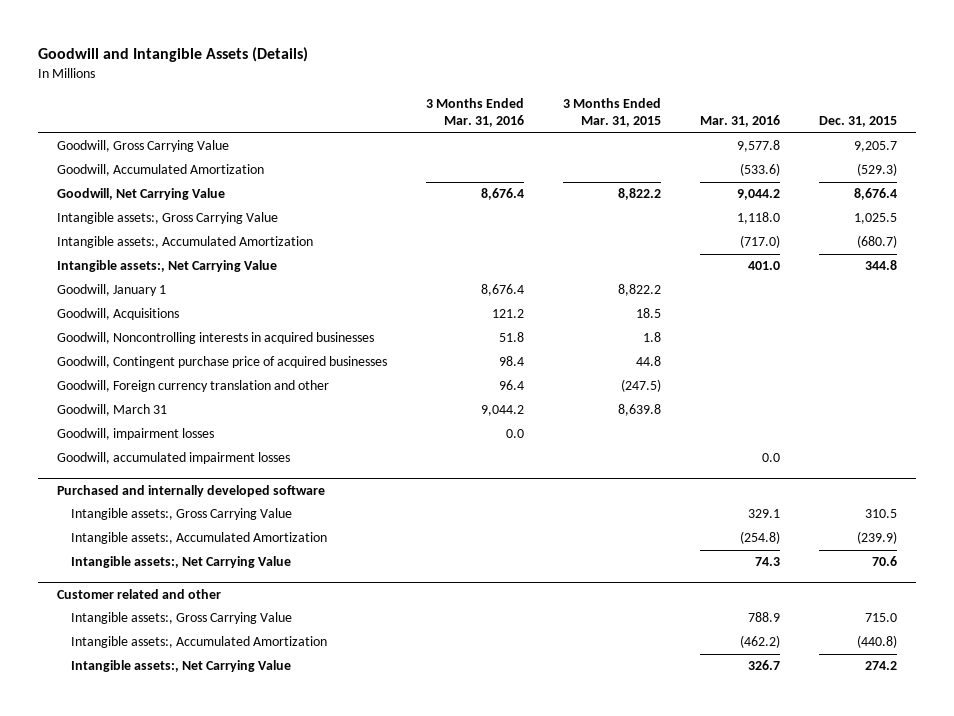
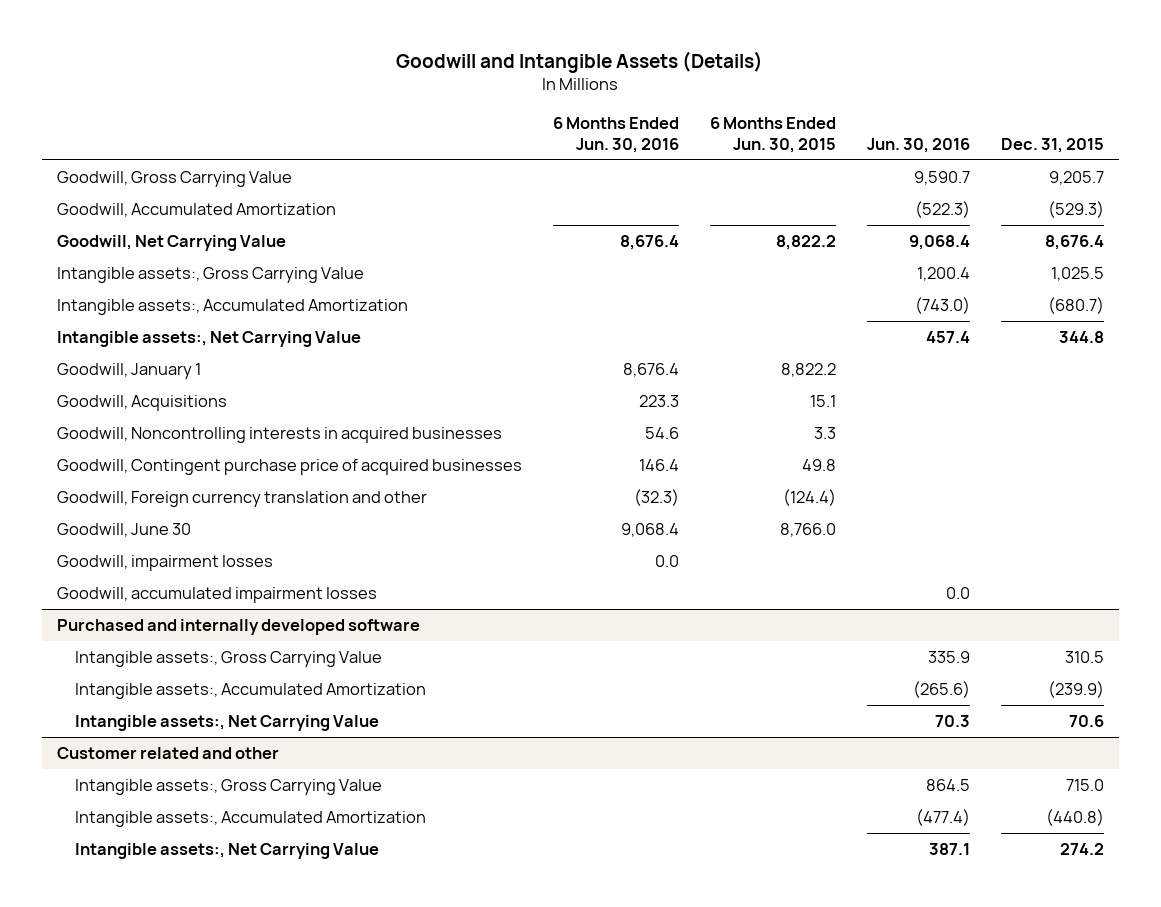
- | 3 Months Ended Mar. 31, 2016 | 3 Months Ended Mar. 31, 2015 | Mar. 31, 2016 | Dec. 31, 2015
+ | 6 Months Ended Jun. 30, 2016 | 6 Months Ended Jun. 30, 2015 | Jun. 30, 2016 | Dec. 31, 2015
- Goodwill, March 31 | 9,044.2 | 8,639.8 | |
+ Goodwill, June 30 | 9,068.4 | 8,766.0 | |

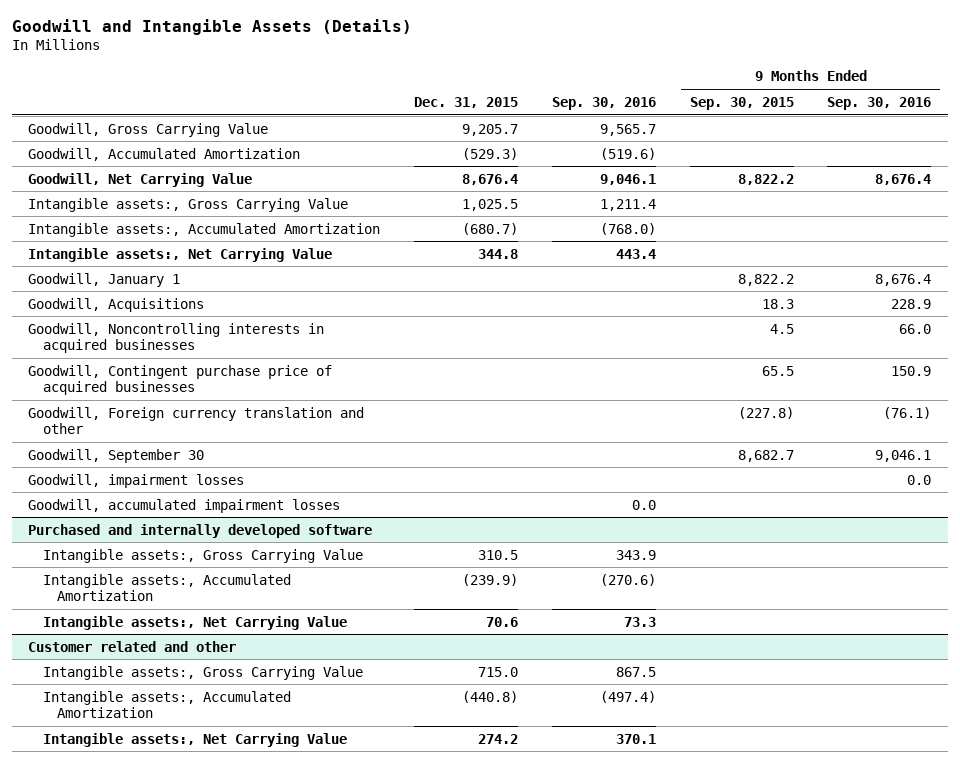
- | 6 Months Ended Jun. 30, 2016 | 6 Months Ended Jun. 30, 2015 | Jun. 30, 2016 | Dec. 31, 2015
+ | Dec. 31, 2015 | Sep. 30, 2016 | 9 Months Ended Sep. 30, 2015 | 9 Months Ended Sep. 30, 2016
- Goodwill, June 30 | 9,068.4 | 8,766.0 | |
+ Goodwill, September 30 | | | 8,682.7 | 9,046.1

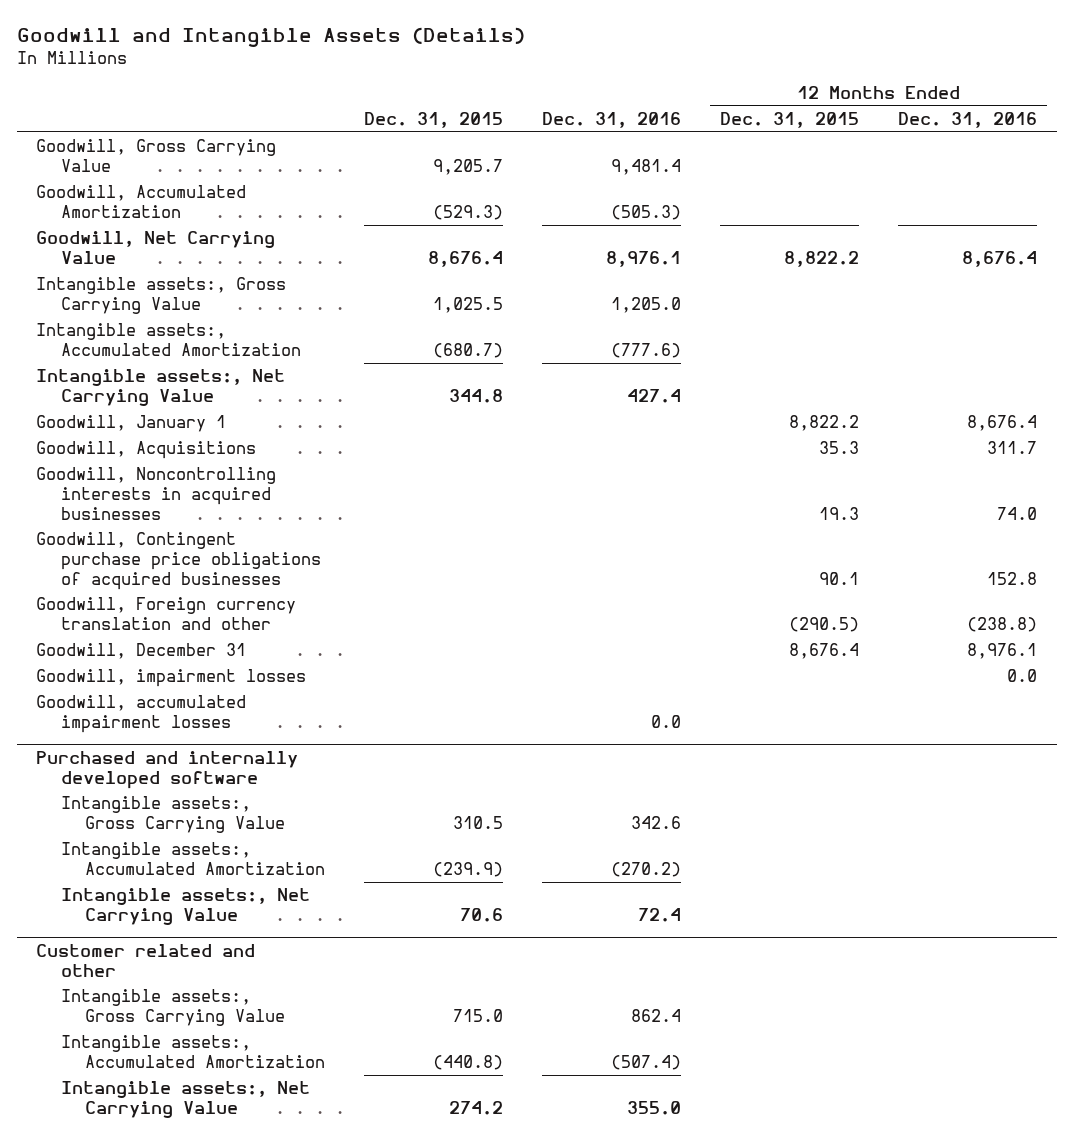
- | Dec. 31, 2015 | Sep. 30, 2016 | 9 Months Ended Sep. 30, 2015 | 9 Months Ended Sep. 30, 2016
+ | Dec. 31, 2015 | Dec. 31, 2016 | 12 Months Ended Dec. 31, 2015 | 12 Months Ended Dec. 31, 2016
- Goodwill, Contingent purchase price of acquired businesses | | | 65.5 | 150.9
+ Goodwill, Contingent purchase price obligations of acquired businesses | | | 90.1 | 152.8
- Goodwill, September 30 | | | 8,682.7 | 9,046.1
+ Goodwill, December 31 | | | 8,676.4 | 8,976.1

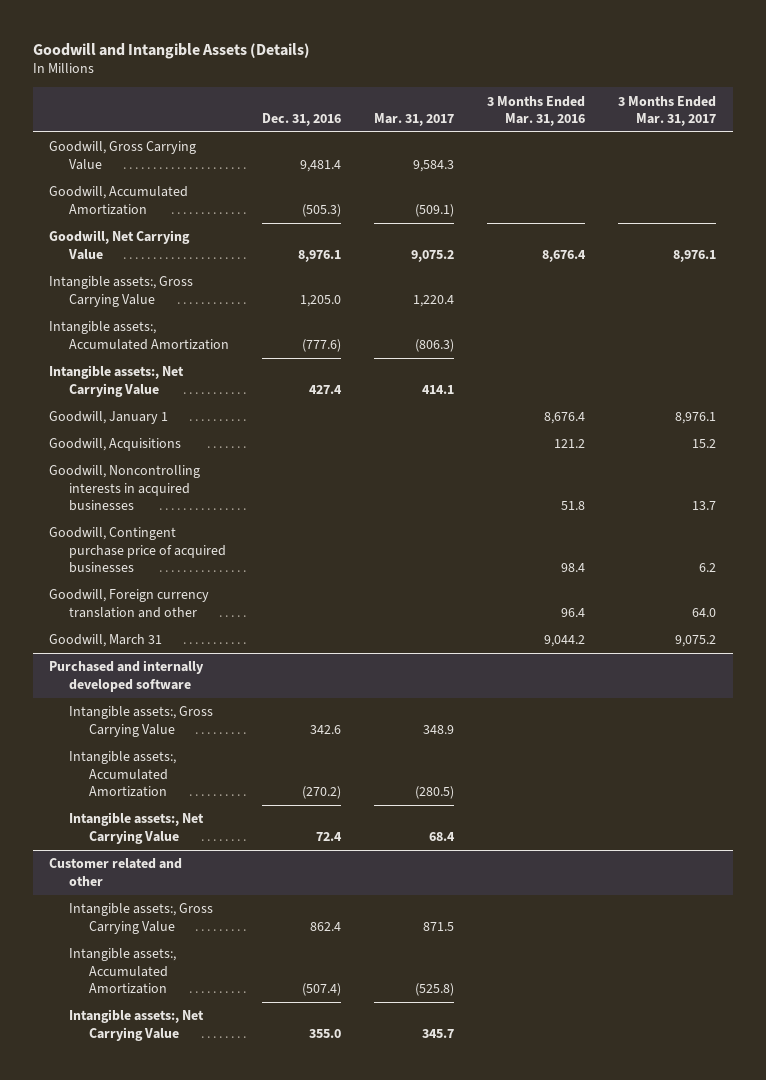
- | Dec. 31, 2015 | Dec. 31, 2016 | 12 Months Ended Dec. 31, 2015 | 12 Months Ended Dec. 31, 2016
+ | Dec. 31, 2016 | Mar. 31, 2017 | 3 Months Ended Mar. 31, 2016 | 3 Months Ended Mar. 31, 2017
- Goodwill, Contingent purchase price obligations of acquired businesses | | | 90.1 | 152.8
+ Goodwill, Contingent purchase price of acquired businesses | | | 98.4 | 6.2
- Goodwill, December 31 | | | 8,676.4 | 8,976.1
- Goodwill, impairment losses | | | | 0.0
- Goodwill, accumulated impairment losses | | 0.0 | |
+ Goodwill, March 31 | | | 9,044.2 | 9,075.2

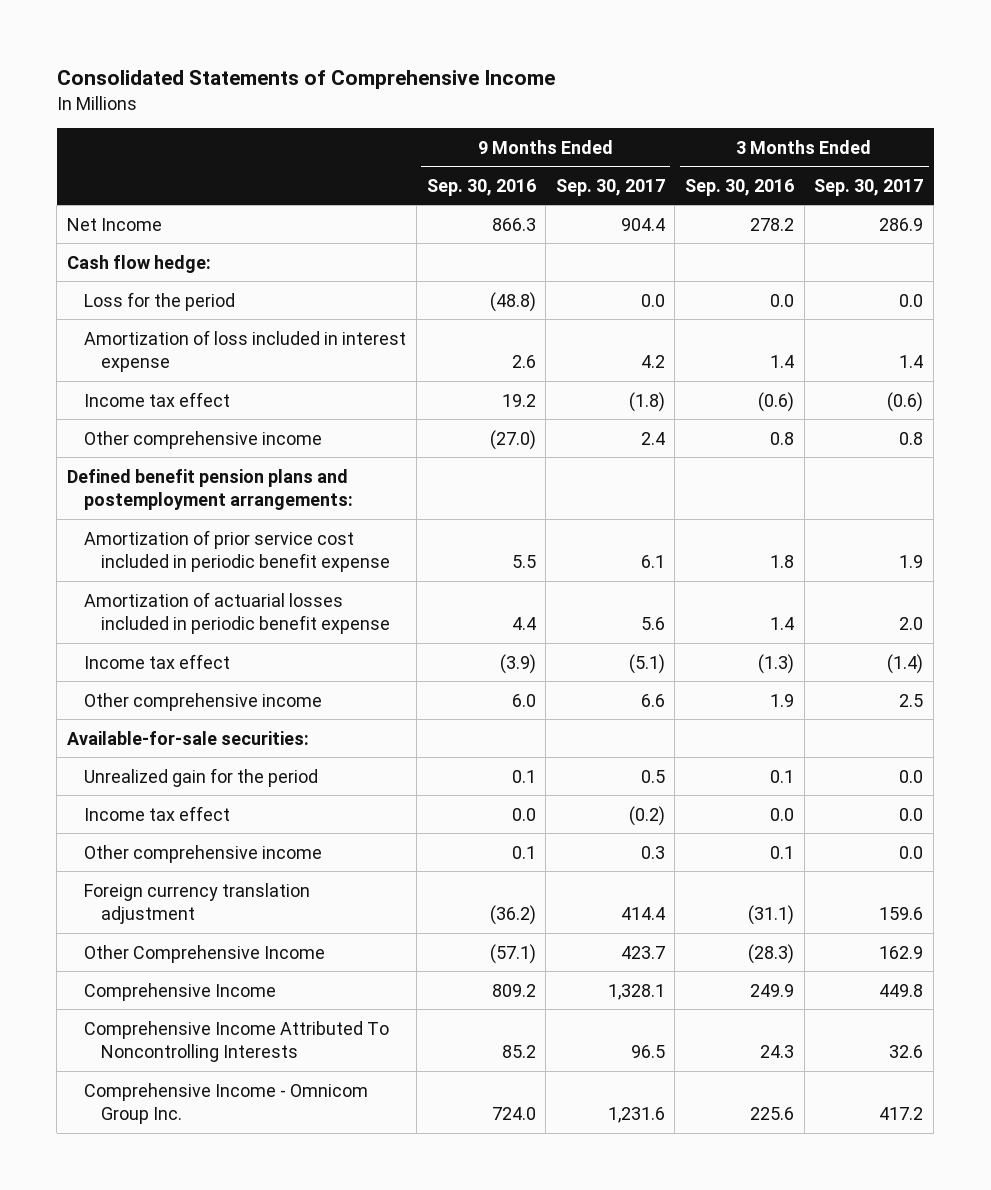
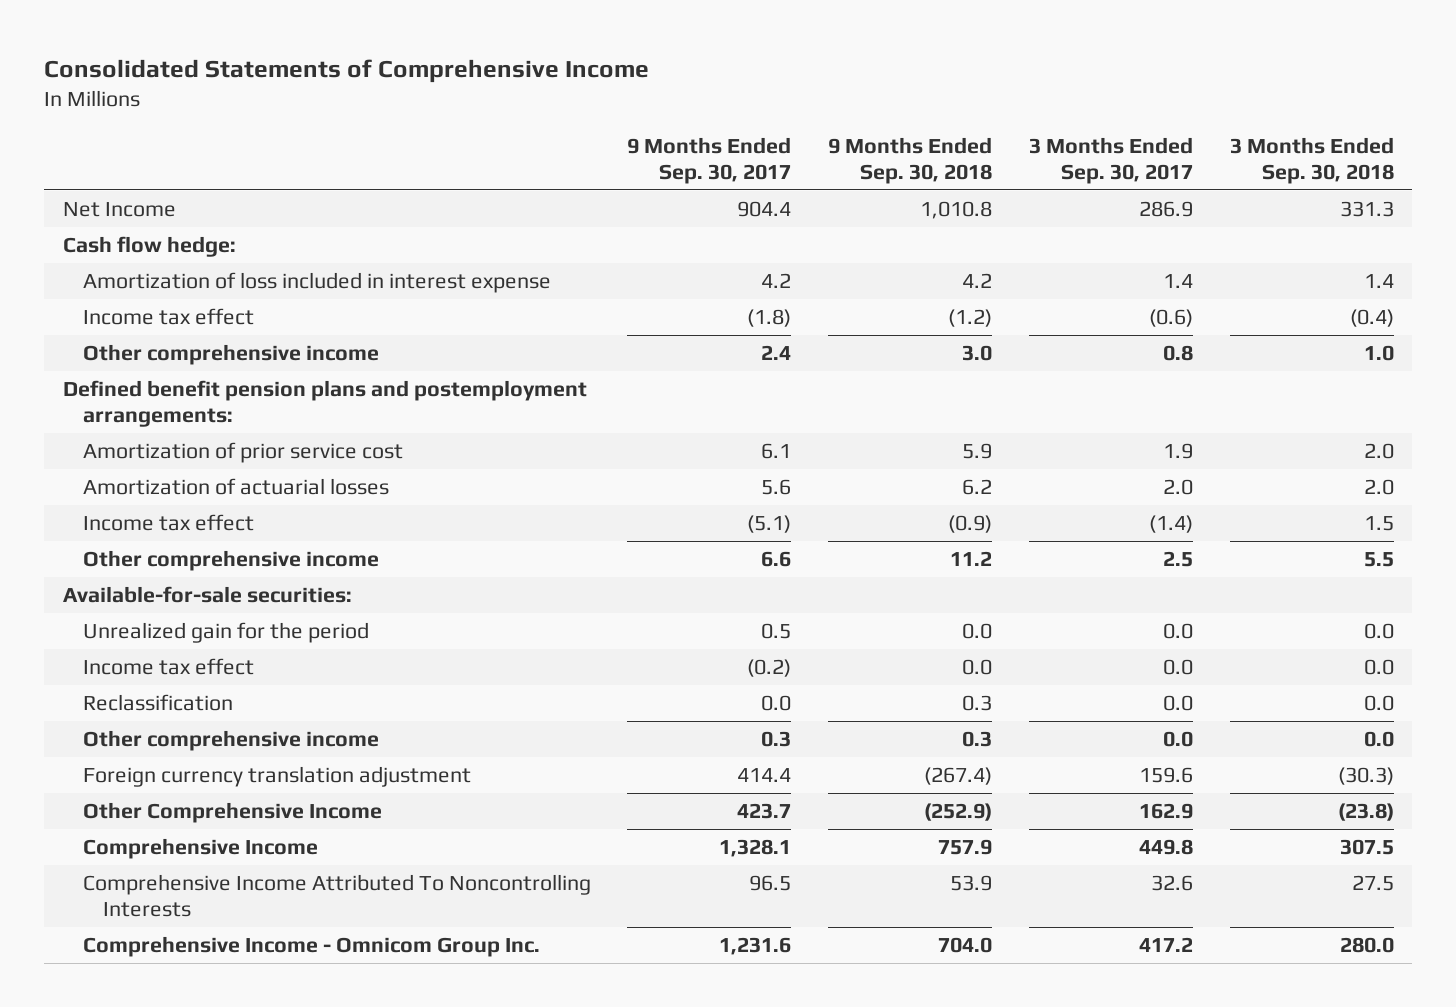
- | 9 Months Ended Sep. 30, 2016 | 9 Months Ended Sep. 30, 2017 | 3 Months Ended Sep. 30, 2016 | 3 Months Ended Sep. 30, 2017
+ | 9 Months Ended Sep. 30, 2017 | 9 Months Ended Sep. 30, 2018 | 3 Months Ended Sep. 30, 2017 | 3 Months Ended Sep. 30, 2018
- Loss for the period | (48.8) | 0.0 | 0.0 | 0.0
- Amortization of prior service cost included in periodic benefit expense | 5.5 | 6.1 | 1.8 | 1.9
- Amortization of actuarial losses included in periodic benefit expense | 4.4 | 5.6 | 1.4 | 2.0
+ Amortization of prior service cost | 6.1 | 5.9 | 1.9 | 2.0
+ Amortization of actuarial losses | 5.6 | 6.2 | 2.0 | 2.0
+ Reclassification | 0.0 | 0.3 | 0.0 | 0.0

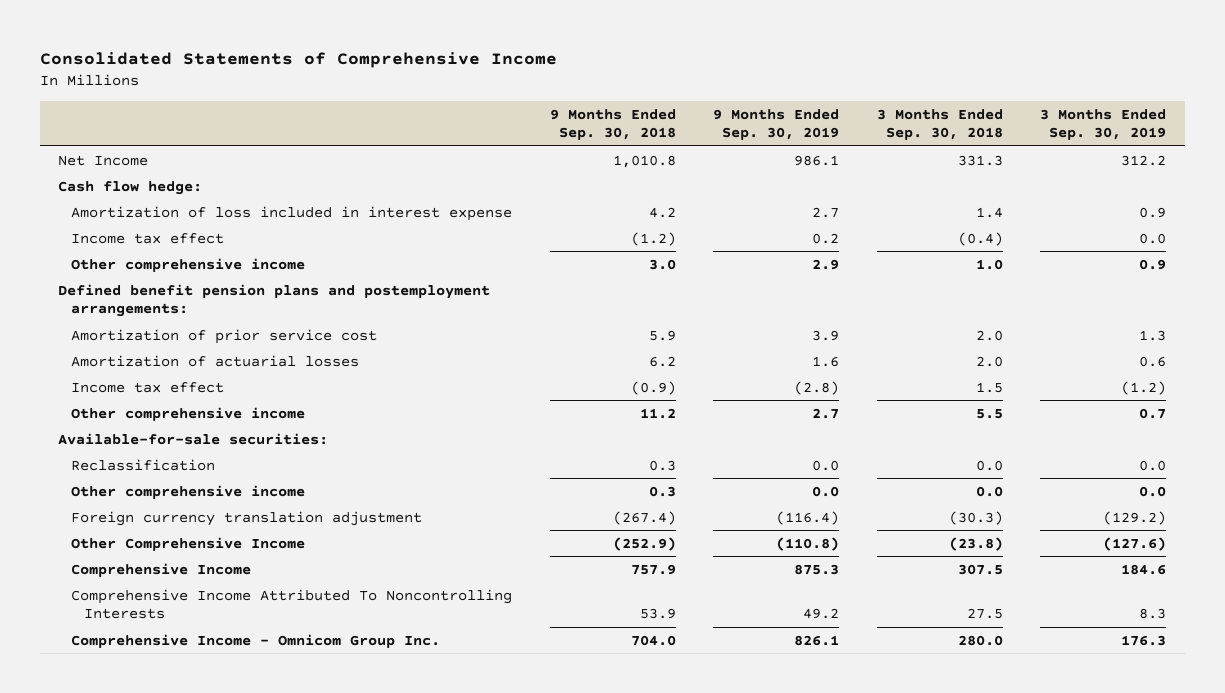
- | 9 Months Ended Sep. 30, 2017 | 9 Months Ended Sep. 30, 2018 | 3 Months Ended Sep. 30, 2017 | 3 Months Ended Sep. 30, 2018
+ | 9 Months Ended Sep. 30, 2018 | 9 Months Ended Sep. 30, 2019 | 3 Months Ended Sep. 30, 2018 | 3 Months Ended Sep. 30, 2019
- Unrealized gain for the period | 0.5 | 0.0 | 0.0 | 0.0
- Income tax effect | (0.2) | 0.0 | 0.0 | 0.0

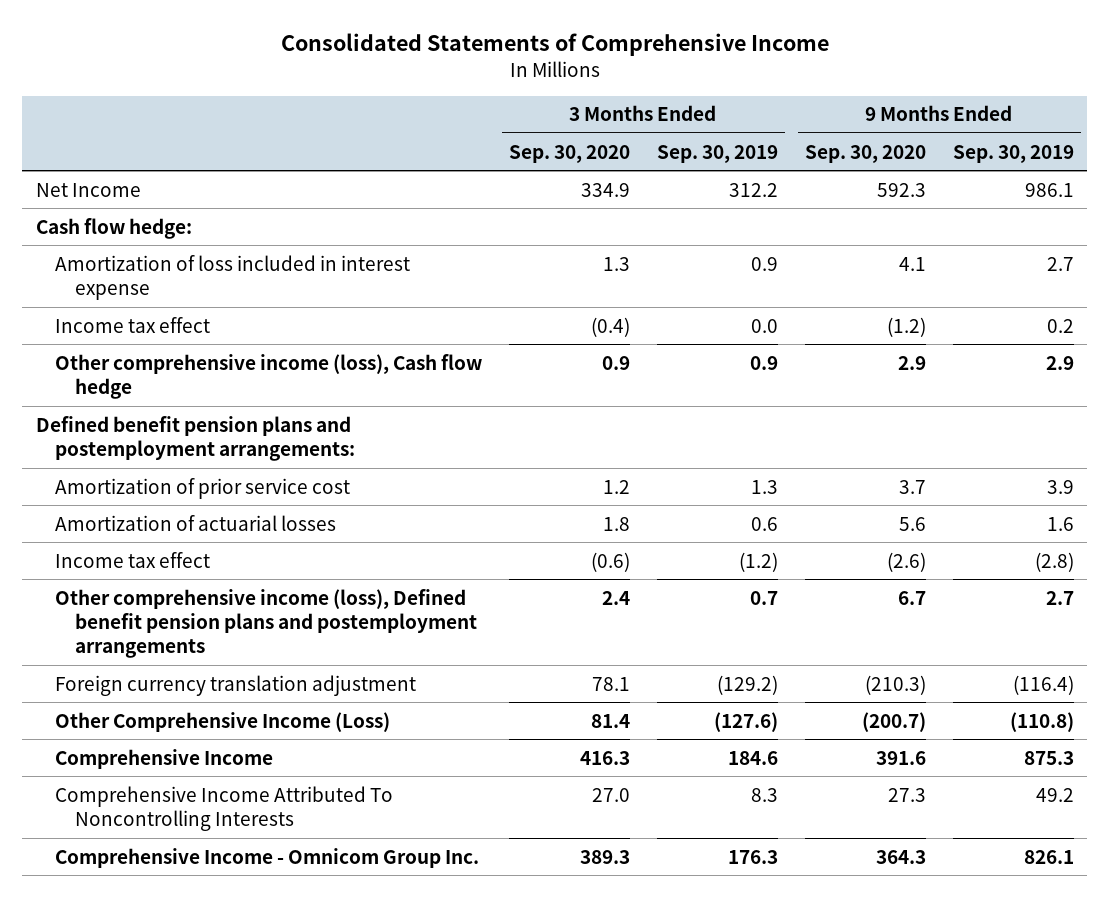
- | 9 Months Ended Sep. 30, 2018 | 9 Months Ended Sep. 30, 2019 | 3 Months Ended Sep. 30, 2018 | 3 Months Ended Sep. 30, 2019
+ | 3 Months Ended Sep. 30, 2020 | 3 Months Ended Sep. 30, 2019 | 9 Months Ended Sep. 30, 2020 | 9 Months Ended Sep. 30, 2019
- Other comprehensive income | 3.0 | 2.9 | 1.0 | 0.9
+ Other comprehensive income (loss), Cash flow hedge | 0.9 | 0.9 | 2.9 | 2.9
- Other comprehensive income | 11.2 | 2.7 | 5.5 | 0.7
- Available-for-sale securities:
- Reclassification | 0.3 | 0.0 | 0.0 | 0.0
- Other comprehensive income | 0.3 | 0.0 | 0.0 | 0.0
+ Other comprehensive income (loss), Defined benefit pension plans and postemployment arrangements | 2.4 | 0.7 | 6.7 | 2.7
- Other Comprehensive Income | (252.9) | (110.8) | (23.8) | (127.6)
+ Other Comprehensive Income (Loss) | 81.4 | (127.6) | (200.7) | (110.8)

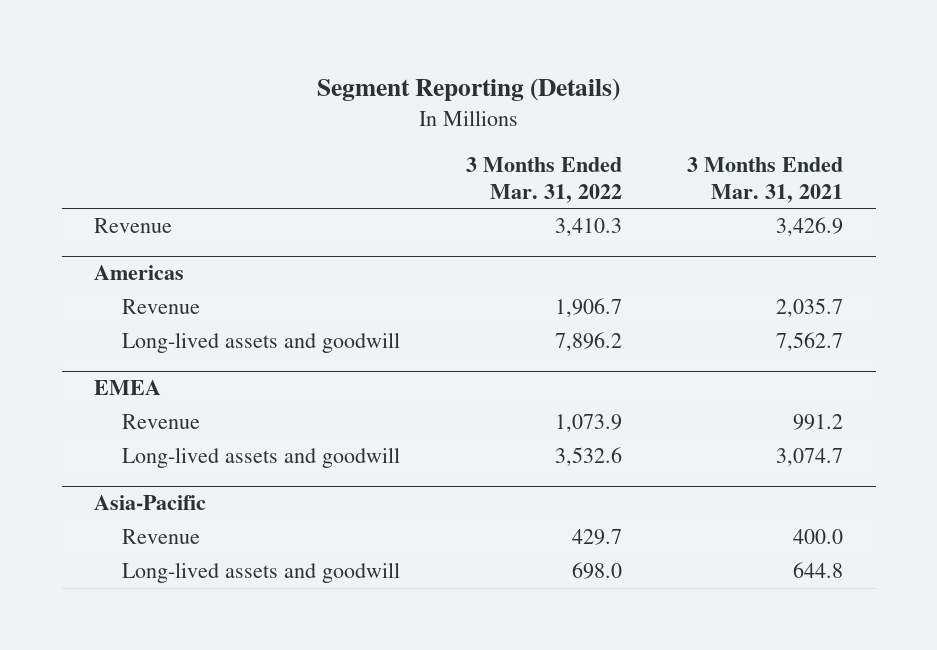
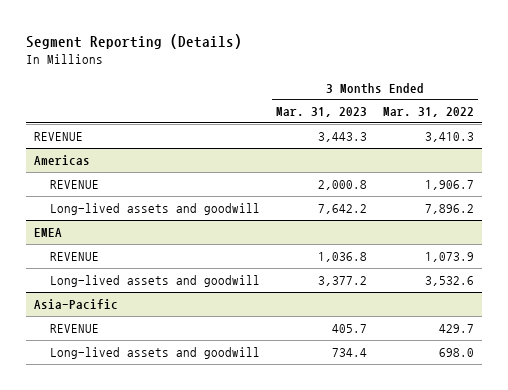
- | 3 Months Ended Mar. 31, 2022 | 3 Months Ended Mar. 31, 2021
+ | 3 Months Ended Mar. 31, 2023 | 3 Months Ended Mar. 31, 2022
- Revenue | 3,410.3 | 3,426.9
+ REVENUE | 3,443.3 | 3,410.3
@ Americas
- Revenue | 1,906.7 | 2,035.7
+ REVENUE | 2,000.8 | 1,906.7
@ EMEA
- Revenue | 1,073.9 | 991.2
+ REVENUE | 1,036.8 | 1,073.9
@ Asia-Pacific
- Revenue | 429.7 | 400.0
+ REVENUE | 405.7 | 429.7

